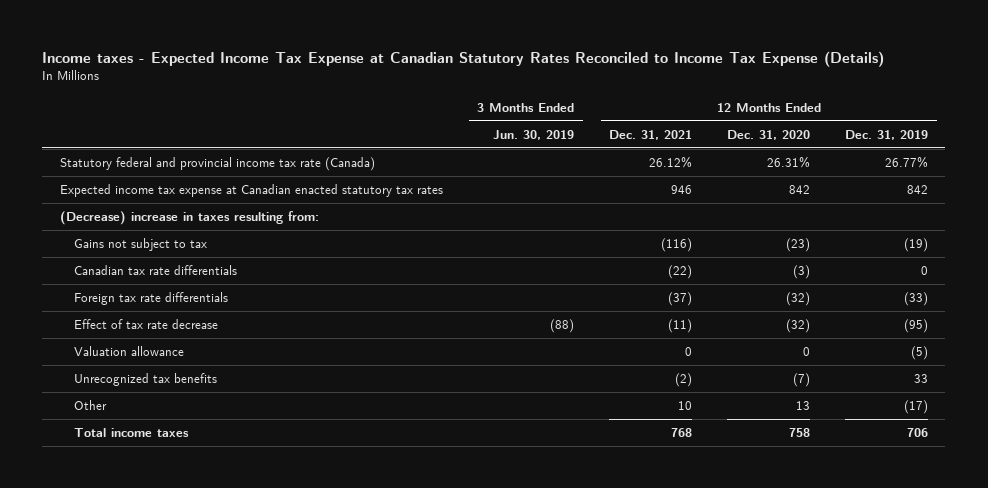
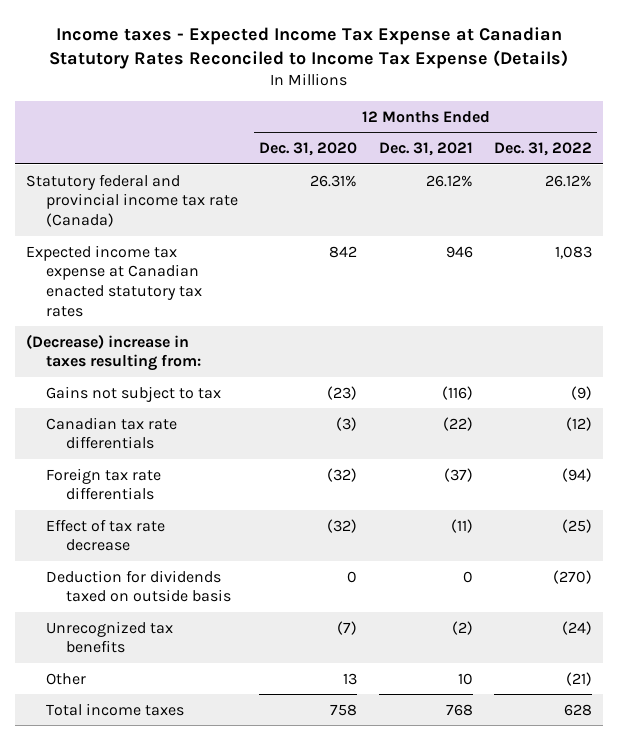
- | 3 Months Ended Jun. 30, 2019 | 12 Months Ended Dec. 31, 2021 | 12 Months Ended Dec. 31, 2020 | 12 Months Ended Dec. 31, 2019
+ | 12 Months Ended Dec. 31, 2020 | 12 Months Ended Dec. 31, 2021 | 12 Months Ended Dec. 31, 2022
- Valuation allowance | | 0 | 0 | (5)
+ Deduction for dividends taxed on outside basis | 0 | 0 | (270)

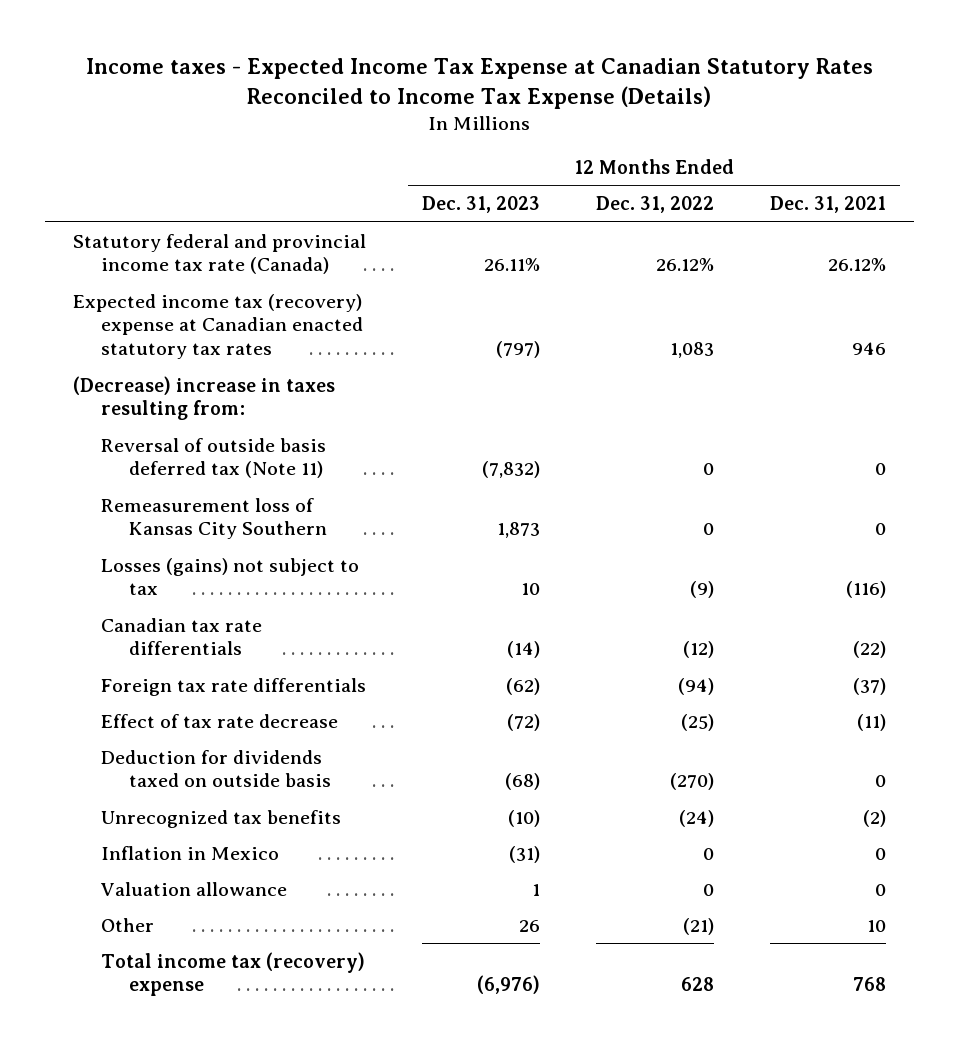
- | 12 Months Ended Dec. 31, 2020 | 12 Months Ended Dec. 31, 2021 | 12 Months Ended Dec. 31, 2022
+ | 12 Months Ended Dec. 31, 2023 | 12 Months Ended Dec. 31, 2022 | 12 Months Ended Dec. 31, 2021
- Expected income tax expense at Canadian enacted statutory tax rates | 842 | 946 | 1,083
+ Expected income tax (recovery) expense at Canadian enacted statutory tax rates | (797) | 1,083 | 946
- Gains not subject to tax | (23) | (116) | (9)
+ Reversal of outside basis deferred tax (Note 11) | (7,832) | 0 | 0
+ Remeasurement loss of Kansas City Southern | 1,873 | 0 | 0
+ Losses (gains) not subject to tax | 10 | (9) | (116)
+ Inflation in Mexico | (31) | 0 | 0
+ Valuation allowance | 1 | 0 | 0
- Total income taxes | 758 | 768 | 628
+ Total income tax (recovery) expense | (6,976) | 628 | 768

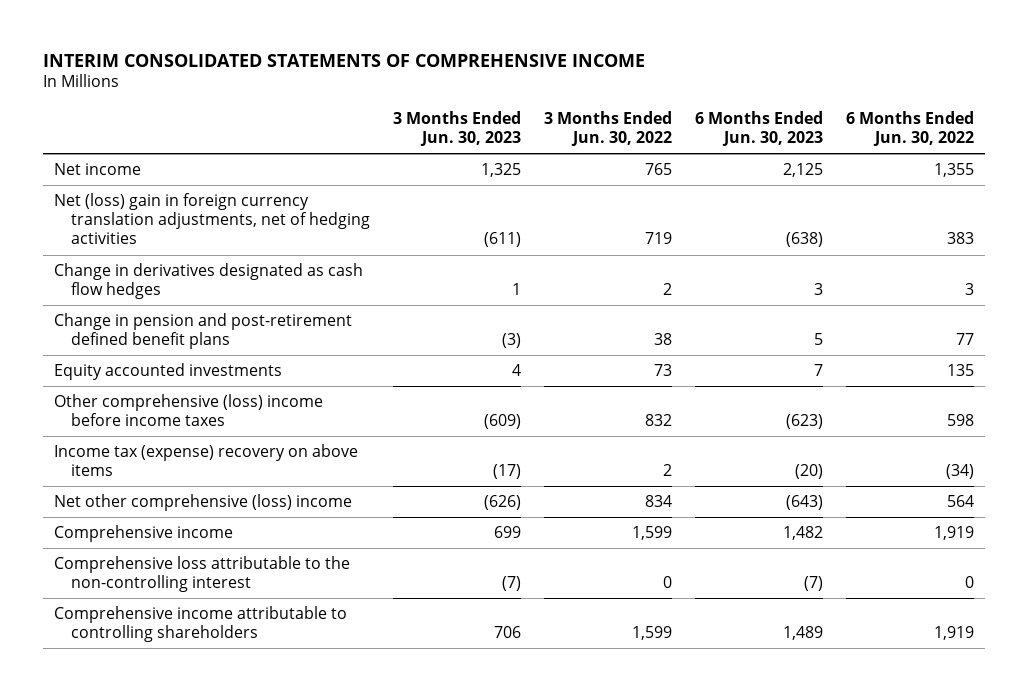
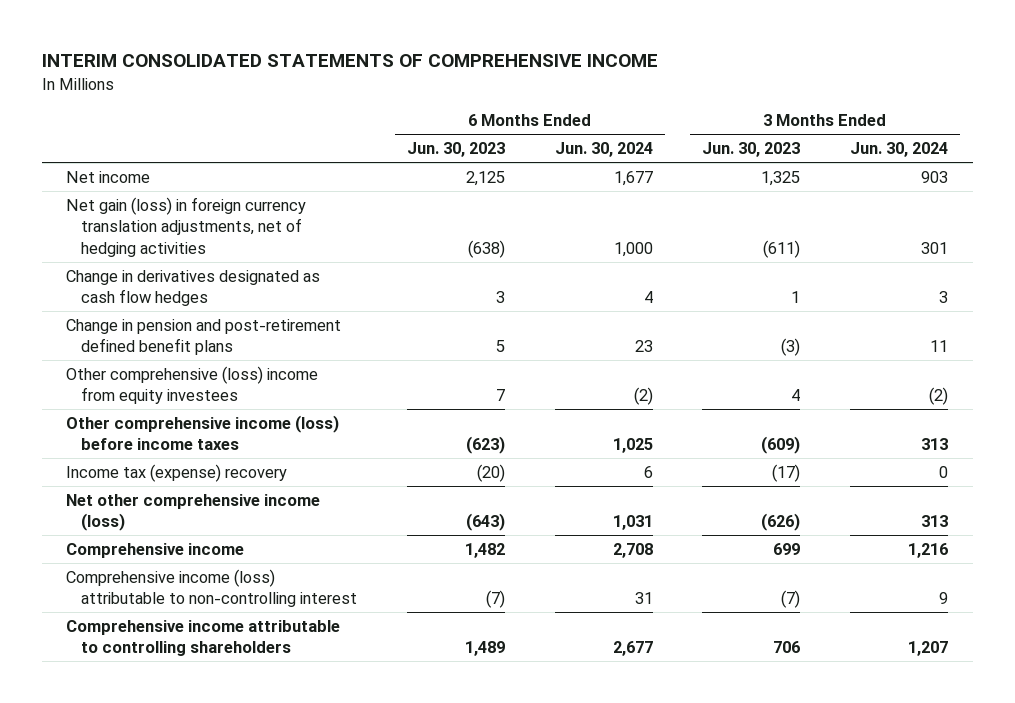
- | 3 Months Ended Jun. 30, 2023 | 3 Months Ended Jun. 30, 2022 | 6 Months Ended Jun. 30, 2023 | 6 Months Ended Jun. 30, 2022
+ | 6 Months Ended Jun. 30, 2023 | 6 Months Ended Jun. 30, 2024 | 3 Months Ended Jun. 30, 2023 | 3 Months Ended Jun. 30, 2024
- Net (loss) gain in foreign currency translation adjustments, net of hedging activities | (611) | 719 | (638) | 383
+ Net gain (loss) in foreign currency translation adjustments, net of hedging activities | (638) | 1,000 | (611) | 301
- Equity accounted investments | 4 | 73 | 7 | 135
- Other comprehensive (loss) income before income taxes | (609) | 832 | (623) | 598
- Income tax (expense) recovery on above items | (17) | 2 | (20) | (34)
- Net other comprehensive (loss) income | (626) | 834 | (643) | 564
+ Other comprehensive (loss) income from equity investees | 7 | (2) | 4 | (2)
+ Other comprehensive income (loss) before income taxes | (623) | 1,025 | (609) | 313
+ Income tax (expense) recovery | (20) | 6 | (17) | 0
+ Net other comprehensive income (loss) | (643) | 1,031 | (626) | 313
- Comprehensive loss attributable to the non-controlling interest | (7) | 0 | (7) | 0
+ Comprehensive income (loss) attributable to non-controlling interest | (7) | 31 | (7) | 9

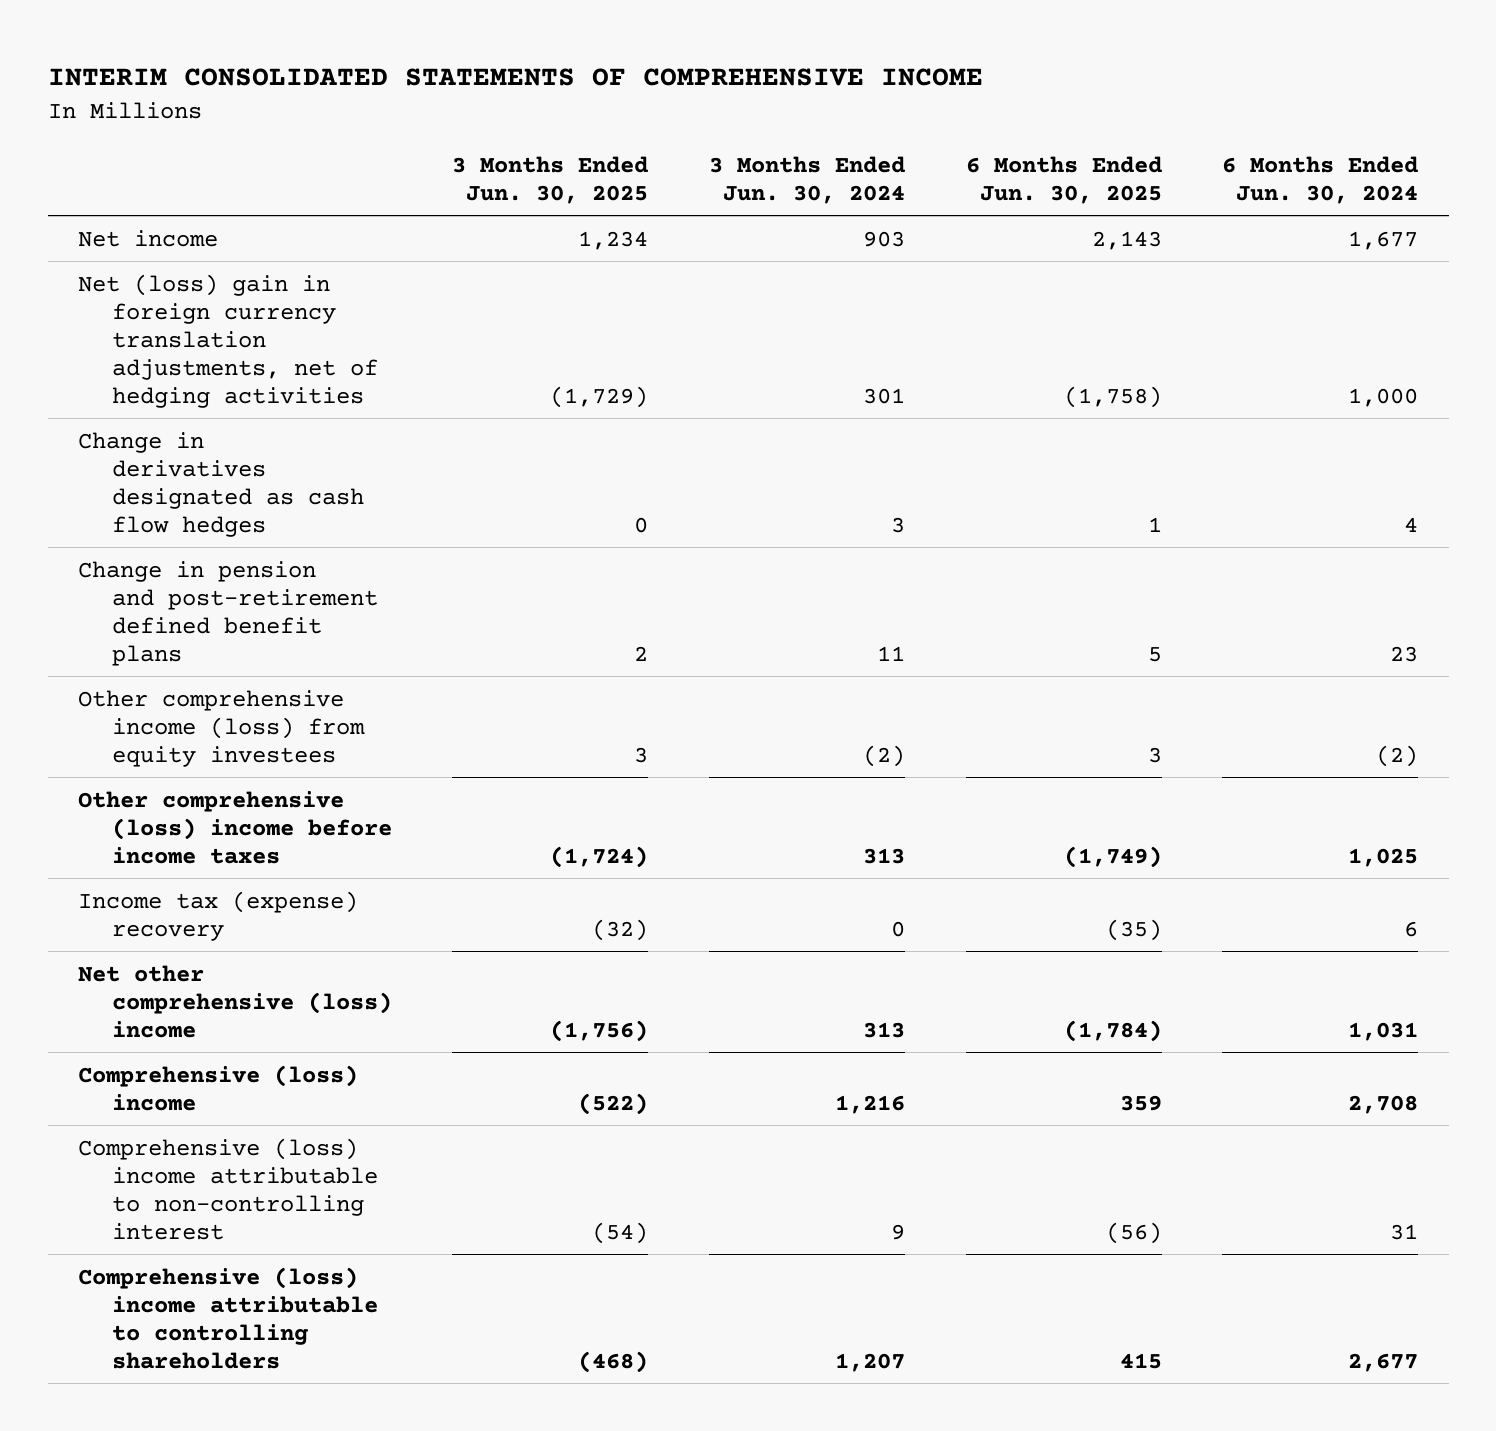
- | 6 Months Ended Jun. 30, 2023 | 6 Months Ended Jun. 30, 2024 | 3 Months Ended Jun. 30, 2023 | 3 Months Ended Jun. 30, 2024
+ | 3 Months Ended Jun. 30, 2025 | 3 Months Ended Jun. 30, 2024 | 6 Months Ended Jun. 30, 2025 | 6 Months Ended Jun. 30, 2024
- Net gain (loss) in foreign currency translation adjustments, net of hedging activities | (638) | 1,000 | (611) | 301
+ Net (loss) gain in foreign currency translation adjustments, net of hedging activities | (1,729) | 301 | (1,758) | 1,000
- Other comprehensive (loss) income from equity investees | 7 | (2) | 4 | (2)
- Other comprehensive income (loss) before income taxes | (623) | 1,025 | (609) | 313
+ Other comprehensive income (loss) from equity investees | 3 | (2) | 3 | (2)
+ Other comprehensive (loss) income before income taxes | (1,724) | 313 | (1,749) | 1,025
- Net other comprehensive income (loss) | (643) | 1,031 | (626) | 313
- Comprehensive income | 1,482 | 2,708 | 699 | 1,216
- Comprehensive income (loss) attributable to non-controlling interest | (7) | 31 | (7) | 9
- Comprehensive income attributable to controlling shareholders | 1,489 | 2,677 | 706 | 1,207
+ Net other comprehensive (loss) income | (1,756) | 313 | (1,784) | 1,031
+ Comprehensive (loss) income | (522) | 1,216 | 359 | 2,708
+ Comprehensive (loss) income attributable to non-controlling interest | (54) | 9 | (56) | 31
+ Comprehensive (loss) income attributable to controlling shareholders | (468) | 1,207 | 415 | 2,677

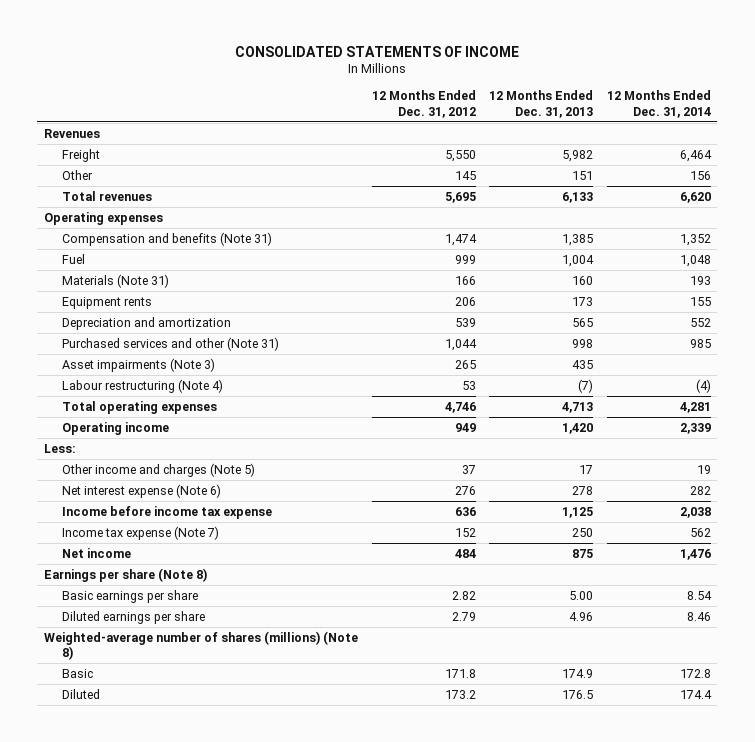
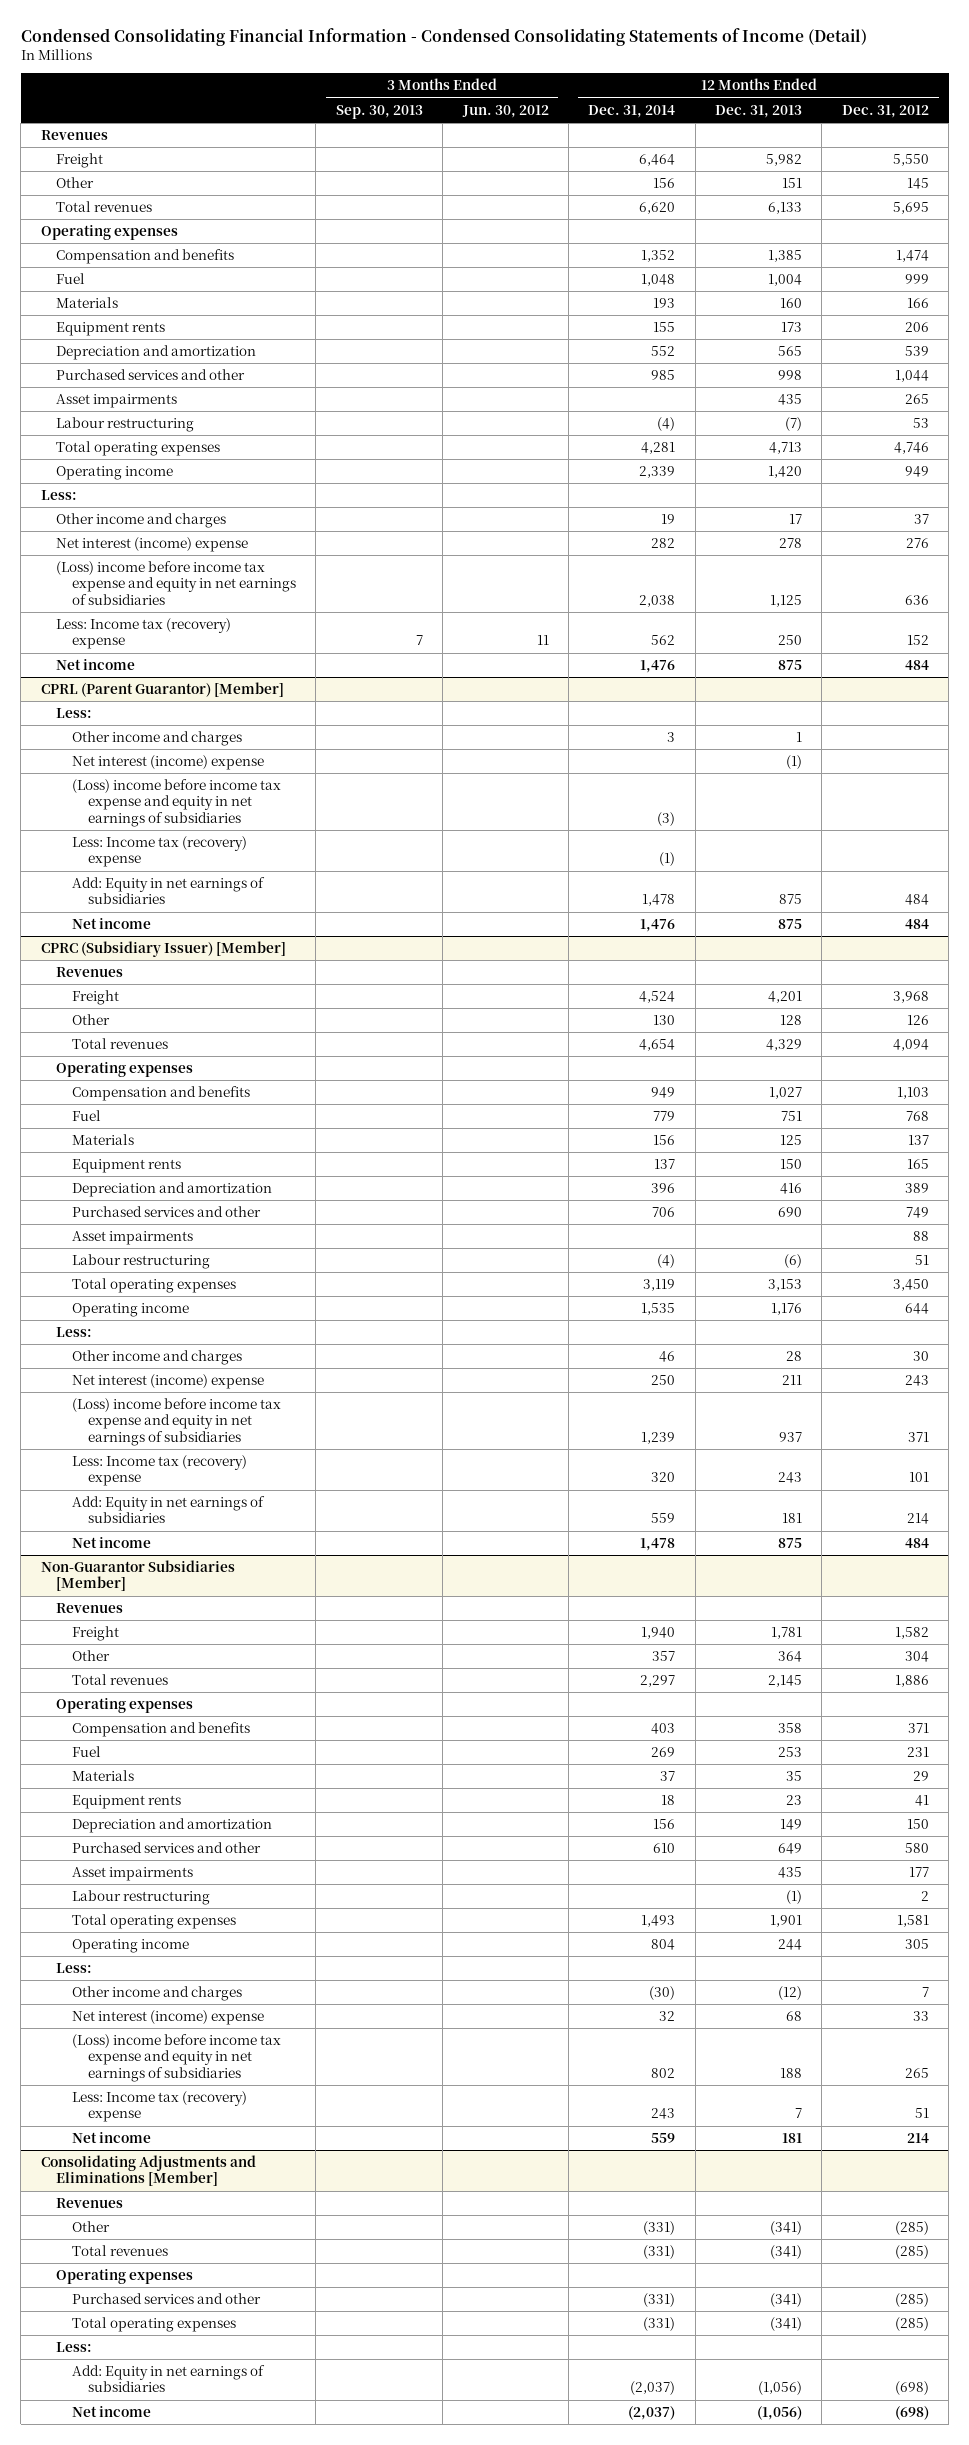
- CONSOLIDATED STATEMENTS OF INCOME
+ Condensed Consolidating Financial Information - Condensed Consolidating Statements of Income (Detail)
- | 12 Months Ended Dec. 31, 2012 | 12 Months Ended Dec. 31, 2013 | 12 Months Ended Dec. 31, 2014
+ | 3 Months Ended Sep. 30, 2013 | 3 Months Ended Jun. 30, 2012 | 12 Months Ended Dec. 31, 2014 | 12 Months Ended Dec. 31, 2013 | 12 Months Ended Dec. 31, 2012
- Compensation and benefits (Note 31) | 1,474 | 1,385 | 1,352
+ Compensation and benefits | | | 1,352 | 1,385 | 1,474
- Materials (Note 31) | 166 | 160 | 193
+ Materials | | | 193 | 160 | 166
- Purchased services and other (Note 31) | 1,044 | 998 | 985
- Asset impairments (Note 3) | 265 | 435 |
- Labour restructuring (Note 4) | 53 | (7) | (4)
+ Purchased services and other | | | 985 | 998 | 1,044
+ Asset impairments | | | | 435 | 265
+ Labour restructuring | | | (4) | (7) | 53
- Other income and charges (Note 5) | 37 | 17 | 19
- Net interest expense (Note 6) | 276 | 278 | 282
- Income before income tax expense | 636 | 1,125 | 2,038
- Income tax expense (Note 7) | 152 | 250 | 562
+ Other income and charges | | | 19 | 17 | 37
+ Net interest (income) expense | | | 282 | 278 | 276
+ (Loss) income before income tax expense and equity in net earnings of subsidiaries | | | 2,038 | 1,125 | 636
+ Less: Income tax (recovery) expense | 7 | 11 | 562 | 250 | 152
- Earnings per share (Note 8)
- Basic earnings per share | 2.82 | 5.00 | 8.54
- Diluted earnings per share | 2.79 | 4.96 | 8.46
- Weighted-average number of shares (millions) (Note 8)
- Basic | 171.8 | 174.9 | 172.8
- Diluted | 173.2 | 176.5 | 174.4
+ CPRL (Parent Guarantor) [Member]
+ Less:
+ Other income and charges | | | 3 | 1 |
+ Net interest (income) expense | | | | (1) |
+ (Loss) income before income tax expense and equity in net earnings of subsidiaries | | | (3) | |
+ Less: Income tax (recovery) expense | | | (1) | |
+ Add: Equity in net earnings of subsidiaries | | | 1,478 | 875 | 484
+ Net income | | | 1,476 | 875 | 484
+ CPRC (Subsidiary Issuer) [Member]
+ Revenues
+ Freight | | | 4,524 | 4,201 | 3,968
+ Other | | | 130 | 128 | 126
+ Total revenues | | | 4,654 | 4,329 | 4,094
+ Operating expenses
+ Compensation and benefits | | | 949 | 1,027 | 1,103
+ Fuel | | | 779 | 751 | 768
+ Materials | | | 156 | 125 | 137
+ Equipment rents | | | 137 | 150 | 165
+ Depreciation and amortization | | | 396 | 416 | 389
+ Purchased services and other | | | 706 | 690 | 749
+ Asset impairments | | | | | 88
+ Labour restructuring | | | (4) | (6) | 51
+ Total operating expenses | | | 3,119 | 3,153 | 3,450
+ Operating income | | | 1,535 | 1,176 | 644
+ Less:
+ Other income and charges | | | 46 | 28 | 30
+ Net interest (income) expense | | | 250 | 211 | 243
+ (Loss) income before income tax expense and equity in net earnings of subsidiaries | | | 1,239 | 937 | 371
+ Less: Income tax (recovery) expense | | | 320 | 243 | 101
+ Add: Equity in net earnings of subsidiaries | | | 559 | 181 | 214
+ Net income | | | 1,478 | 875 | 484
+ Non-Guarantor Subsidiaries [Member]
+ Revenues
+ Freight | | | 1,940 | 1,781 | 1,582
+ Other | | | 357 | 364 | 304
+ Total revenues | | | 2,297 | 2,145 | 1,886
+ Operating expenses
+ Compensation and benefits | | | 403 | 358 | 371
+ Fuel | | | 269 | 253 | 231
+ Materials | | | 37 | 35 | 29
+ Equipment rents | | | 18 | 23 | 41
+ Depreciation and amortization | | | 156 | 149 | 150
+ Purchased services and other | | | 610 | 649 | 580
+ Asset impairments | | | | 435 | 177
+ Labour restructuring | | | | (1) | 2
+ Total operating expenses | | | 1,493 | 1,901 | 1,581
+ Operating income | | | 804 | 244 | 305
+ Less:
+ Other income and charges | | | (30) | (12) | 7
+ Net interest (income) expense | | | 32 | 68 | 33
+ (Loss) income before income tax expense and equity in net earnings of subsidiaries | | | 802 | 188 | 265
+ Less: Income tax (recovery) expense | | | 243 | 7 | 51
+ Net income | | | 559 | 181 | 214
+ Consolidating Adjustments and Eliminations [Member]
+ Revenues
+ Other | | | (331) | (341) | (285)
+ Total revenues | | | (331) | (341) | (285)
+ Operating expenses
+ Purchased services and other | | | (331) | (341) | (285)
+ Total operating expenses | | | (331) | (341) | (285)
+ Less:
+ Add: Equity in net earnings of subsidiaries | | | (2,037) | (1,056) | (698)
+ Net income | | | (2,037) | (1,056) | (698)

